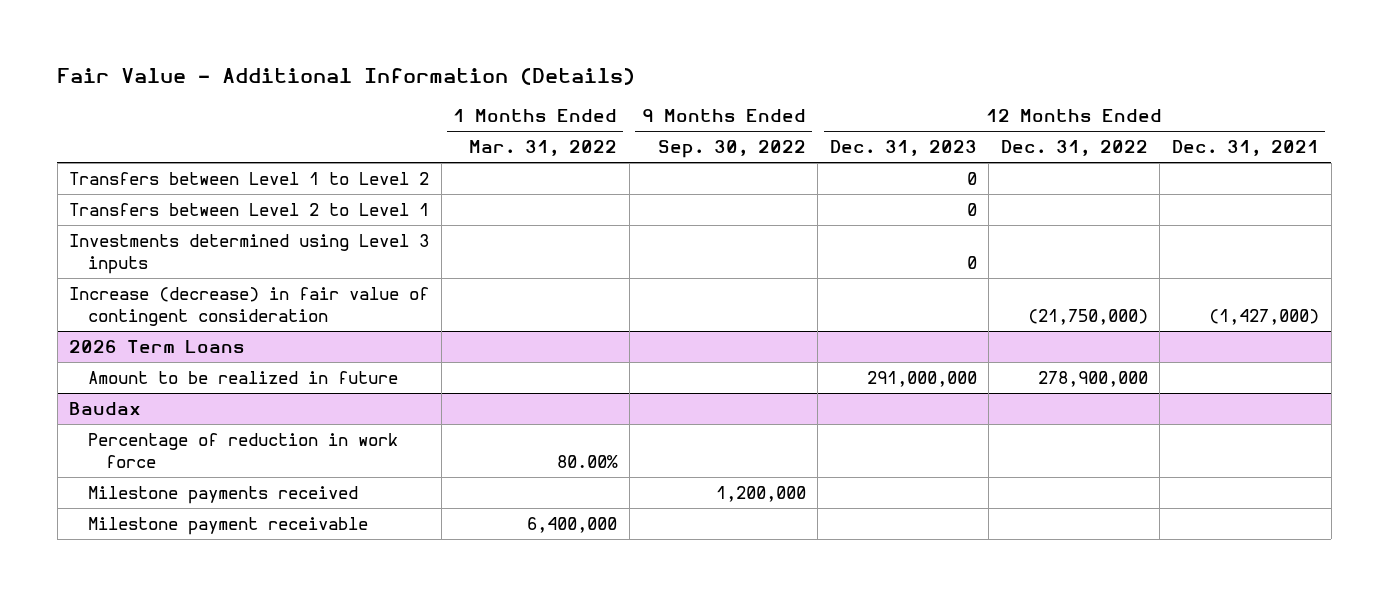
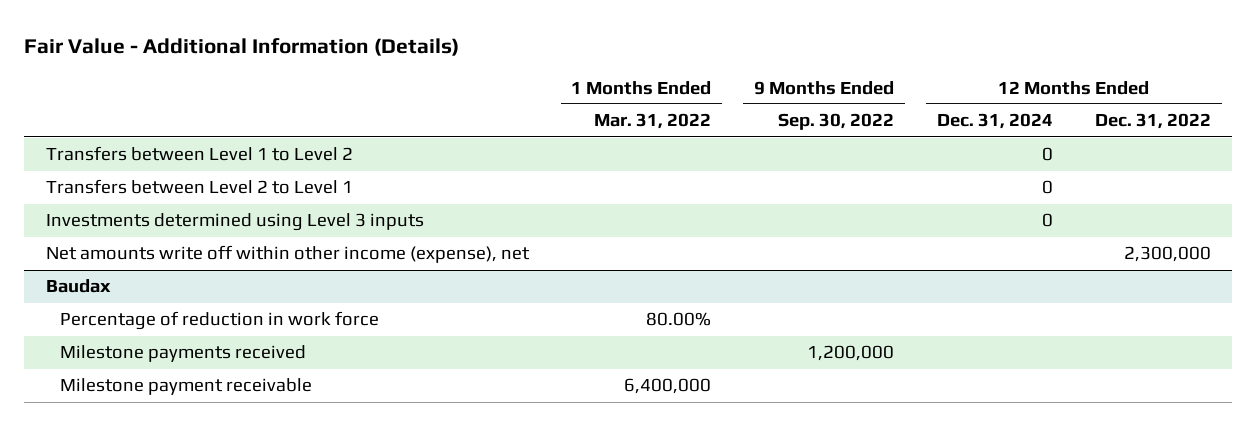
- | 1 Months Ended Mar. 31, 2022 | 9 Months Ended Sep. 30, 2022 | 12 Months Ended Dec. 31, 2023 | 12 Months Ended Dec. 31, 2022 | 12 Months Ended Dec. 31, 2021
+ | 1 Months Ended Mar. 31, 2022 | 9 Months Ended Sep. 30, 2022 | 12 Months Ended Dec. 31, 2024 | 12 Months Ended Dec. 31, 2022
- Increase (decrease) in fair value of contingent consideration | | | | (21,750,000) | (1,427,000)
- 2026 Term Loans
- Amount to be realized in future | | | 291,000,000 | 278,900,000 |
+ Net amounts write off within other income (expense), net | | | | 2,300,000

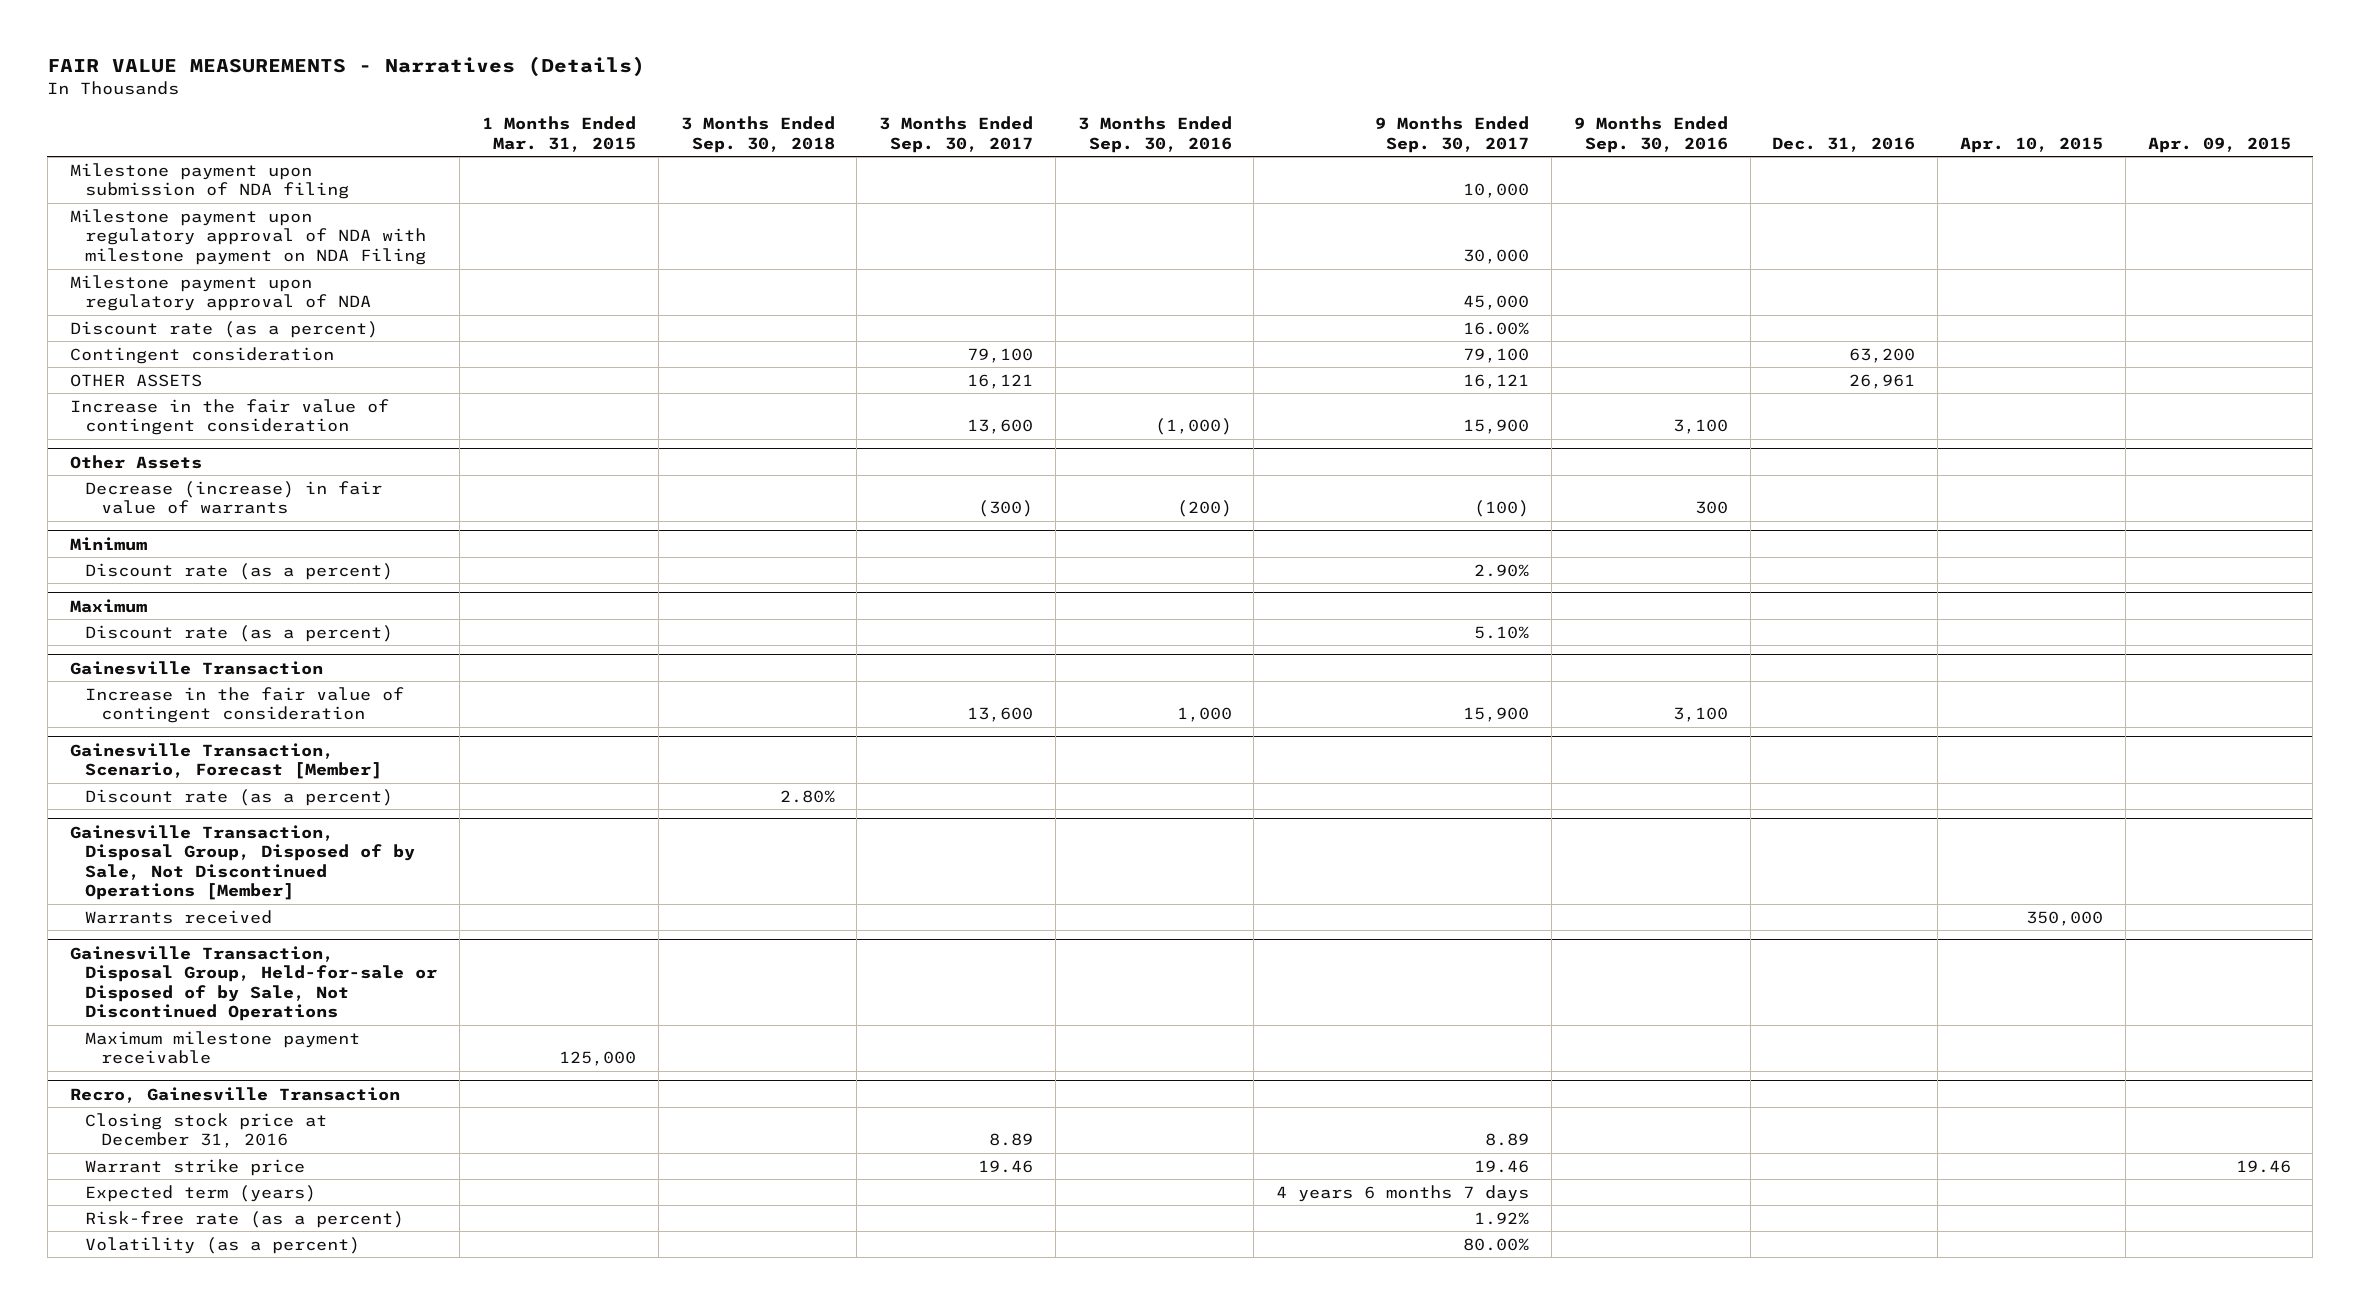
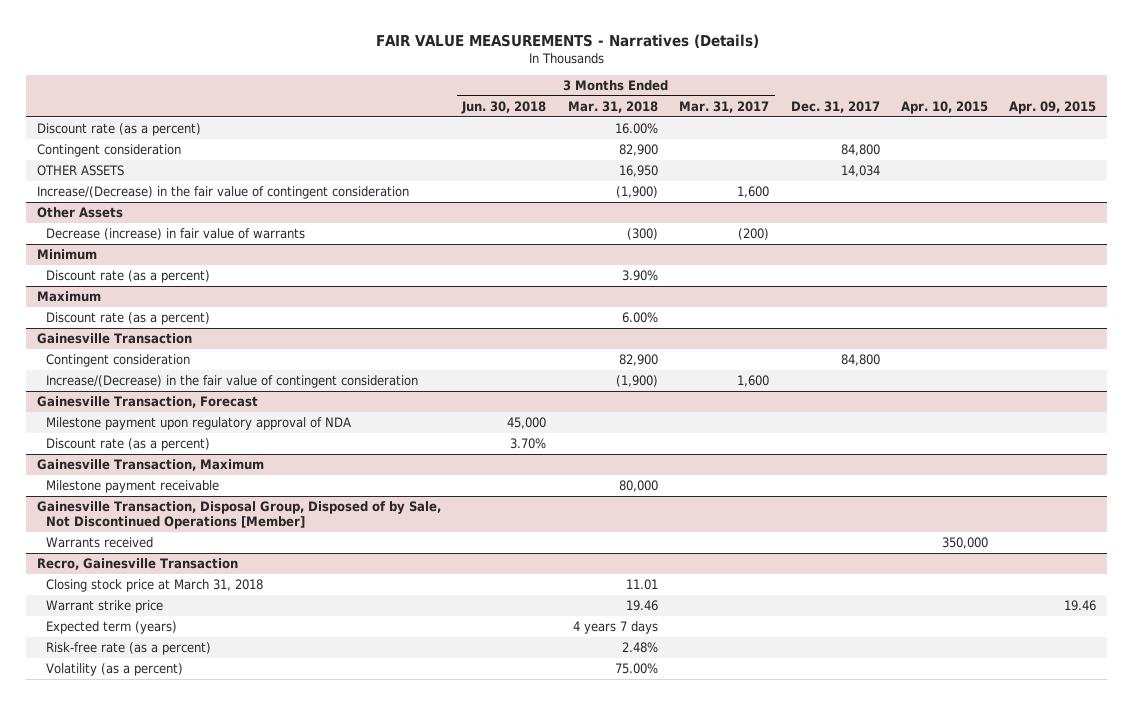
- | 1 Months Ended Mar. 31, 2015 | 3 Months Ended Sep. 30, 2018 | 3 Months Ended Sep. 30, 2017 | 3 Months Ended Sep. 30, 2016 | 9 Months Ended Sep. 30, 2017 | 9 Months Ended Sep. 30, 2016 | Dec. 31, 2016 | Apr. 10, 2015 | Apr. 09, 2015
+ | 3 Months Ended Jun. 30, 2018 | 3 Months Ended Mar. 31, 2018 | 3 Months Ended Mar. 31, 2017 | Dec. 31, 2017 | Apr. 10, 2015 | Apr. 09, 2015
- Milestone payment upon submission of NDA filing | | | | | 10,000 | | | |
- Milestone payment upon regulatory approval of NDA with milestone payment on NDA Filing | | | | | 30,000 | | | |
- Milestone payment upon regulatory approval of NDA | | | | | 45,000 | | | |
- Increase in the fair value of contingent consideration | | | 13,600 | (1,000) | 15,900 | 3,100 | | |
+ Increase/(Decrease) in the fair value of contingent consideration | | (1,900) | 1,600 | | |
@ Gainesville Transaction
- Increase in the fair value of contingent consideration | | | 13,600 | 1,000 | 15,900 | 3,100 | | |
- Gainesville Transaction, Scenario, Forecast [Member]
@ Gainesville Transaction
+ Contingent consideration | | 82,900 | | 84,800 | |
+ Increase/(Decrease) in the fair value of contingent consideration | | (1,900) | 1,600 | | |
+ Gainesville Transaction, Forecast
+ Milestone payment upon regulatory approval of NDA | 45,000 | | | | |
+ Gainesville Transaction, Maximum
+ Milestone payment receivable | | 80,000 | | | |
- Gainesville Transaction, Disposal Group, Held-for-sale or Disposed of by Sale, Not Discontinued Operations
- Maximum milestone payment receivable | 125,000 | | | | | | | |
@ Recro, Gainesville Transaction
- Closing stock price at December 31, 2016 | | | 8.89 | | 8.89 | | | |
+ Closing stock price at March 31, 2018 | | 11.01 | | | |

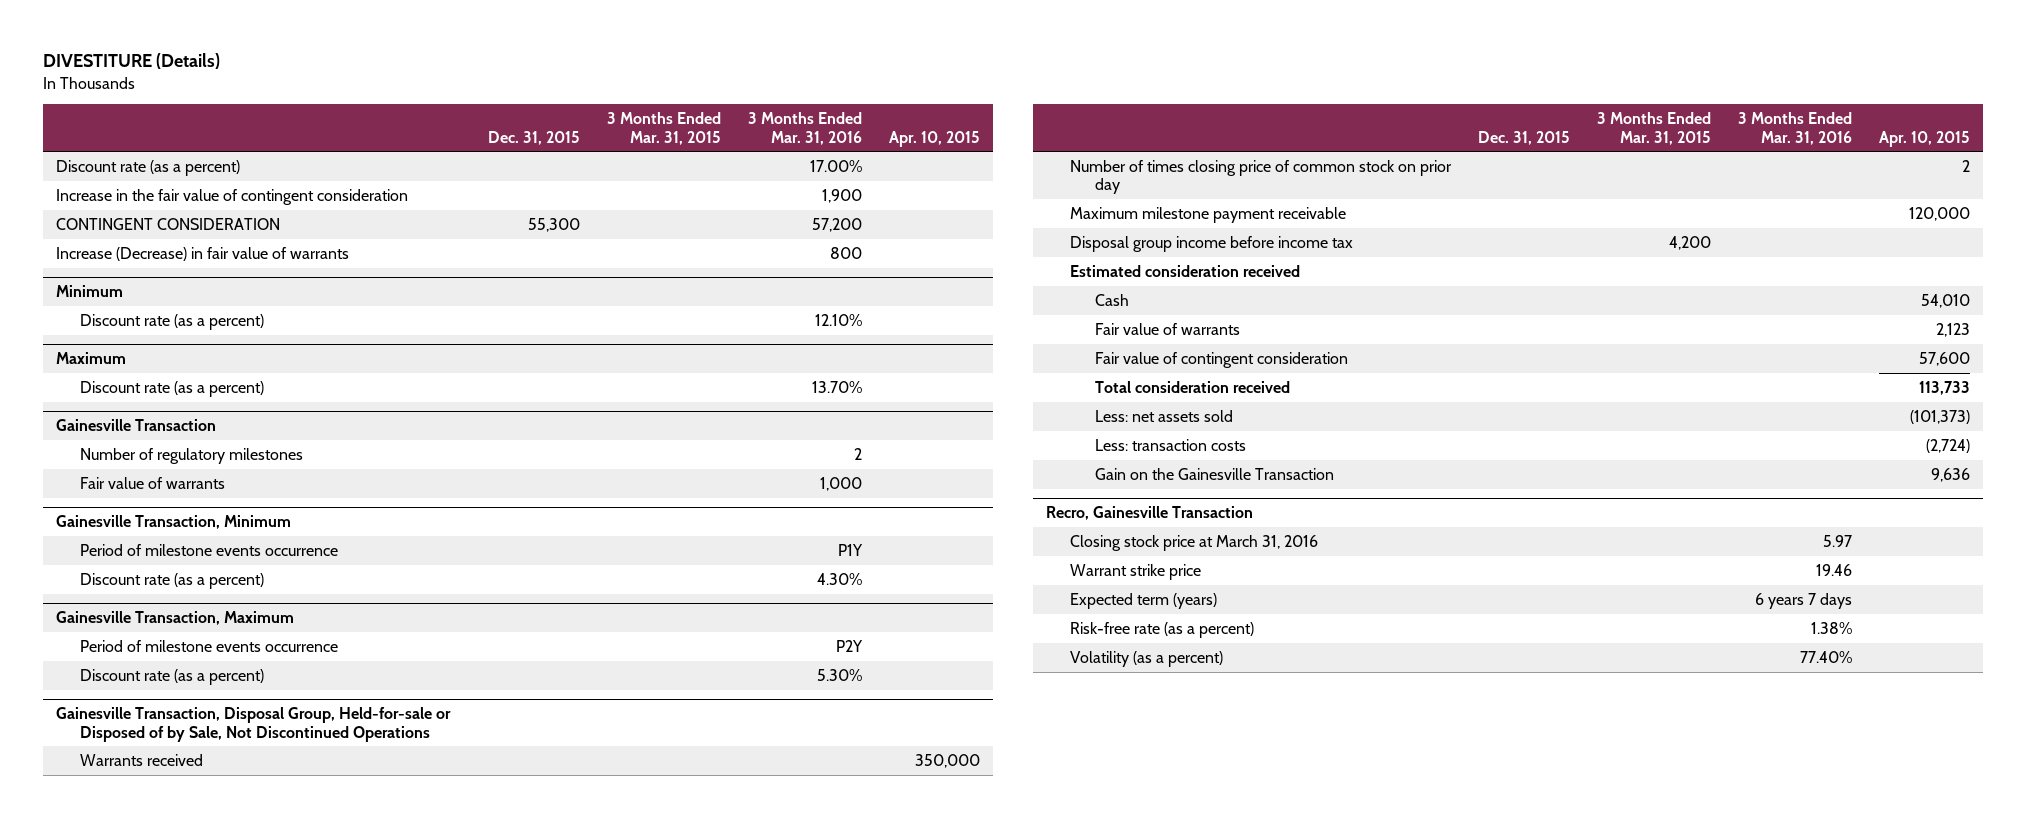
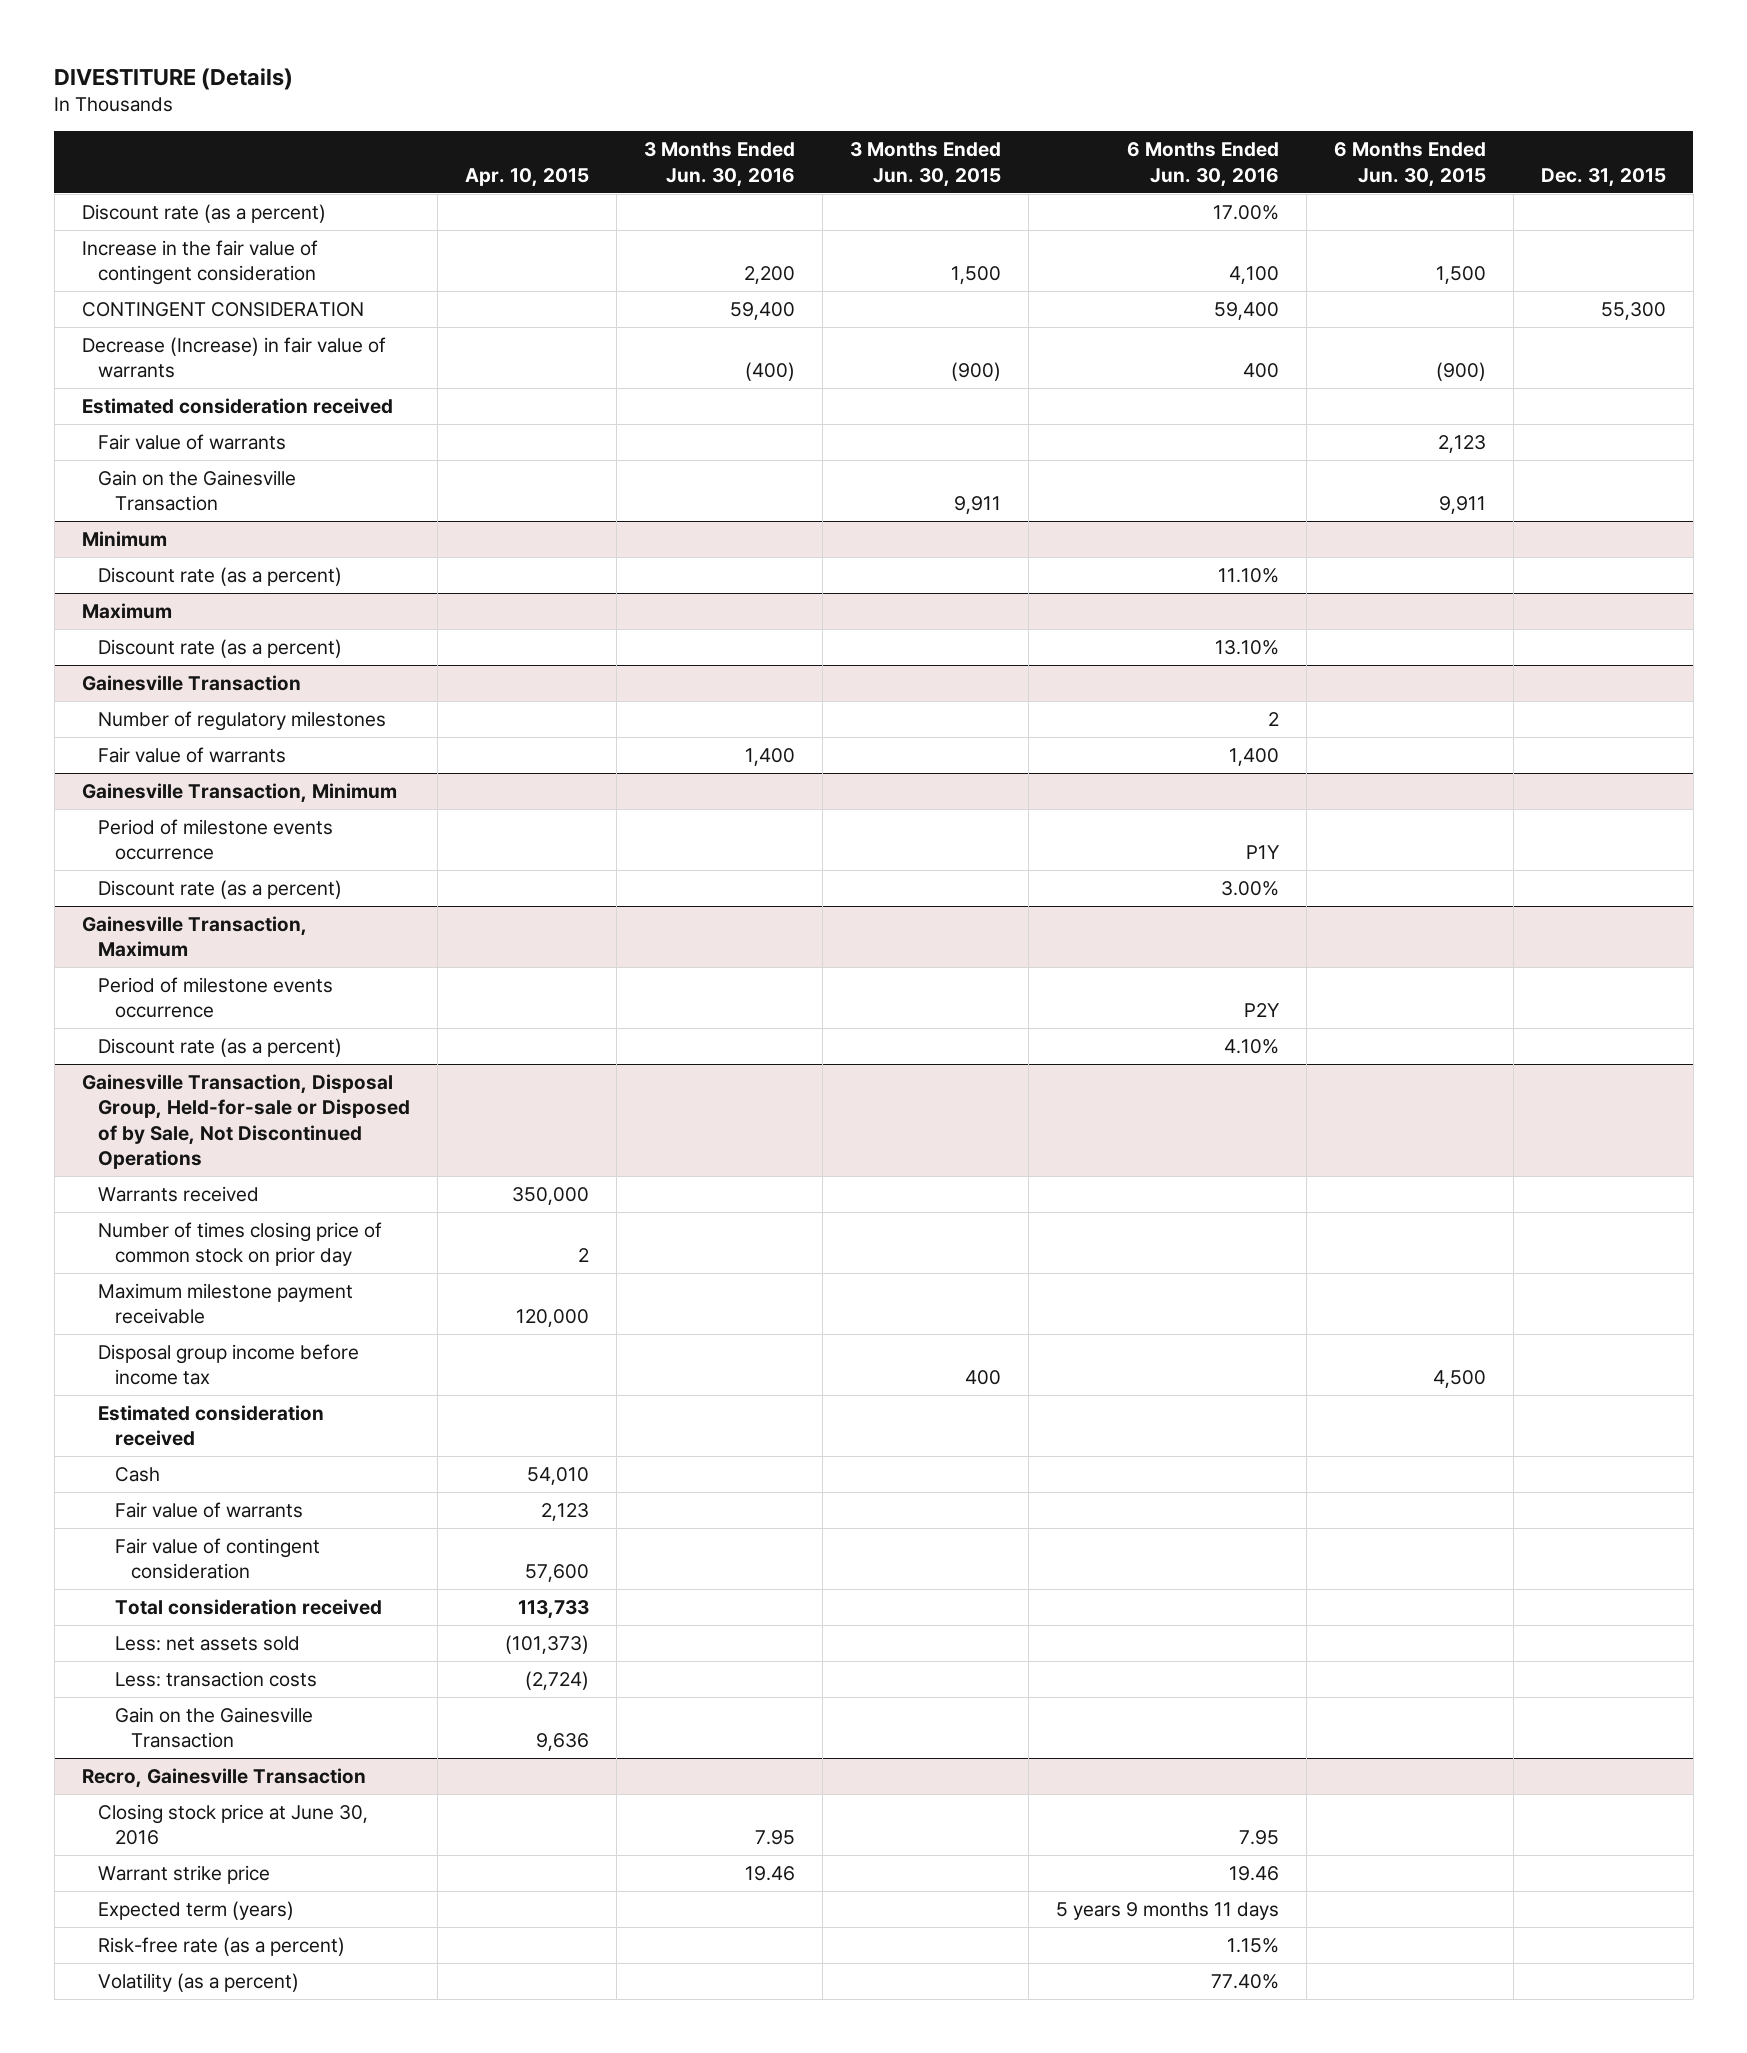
- | Dec. 31, 2015 | 3 Months Ended Mar. 31, 2015 | 3 Months Ended Mar. 31, 2016 | Apr. 10, 2015
+ | Apr. 10, 2015 | 3 Months Ended Jun. 30, 2016 | 3 Months Ended Jun. 30, 2015 | 6 Months Ended Jun. 30, 2016 | 6 Months Ended Jun. 30, 2015 | Dec. 31, 2015
- Increase (Decrease) in fair value of warrants | | | 800 |
+ Decrease (Increase) in fair value of warrants | | (400) | (900) | 400 | (900) |
+ Estimated consideration received
+ Fair value of warrants | | | | | 2,123 |
+ Gain on the Gainesville Transaction | | | 9,911 | | 9,911 |
@ Recro, Gainesville Transaction
- Closing stock price at March 31, 2016 | | | 5.97 |
+ Closing stock price at June 30, 2016 | | 7.95 | | 7.95 | |

